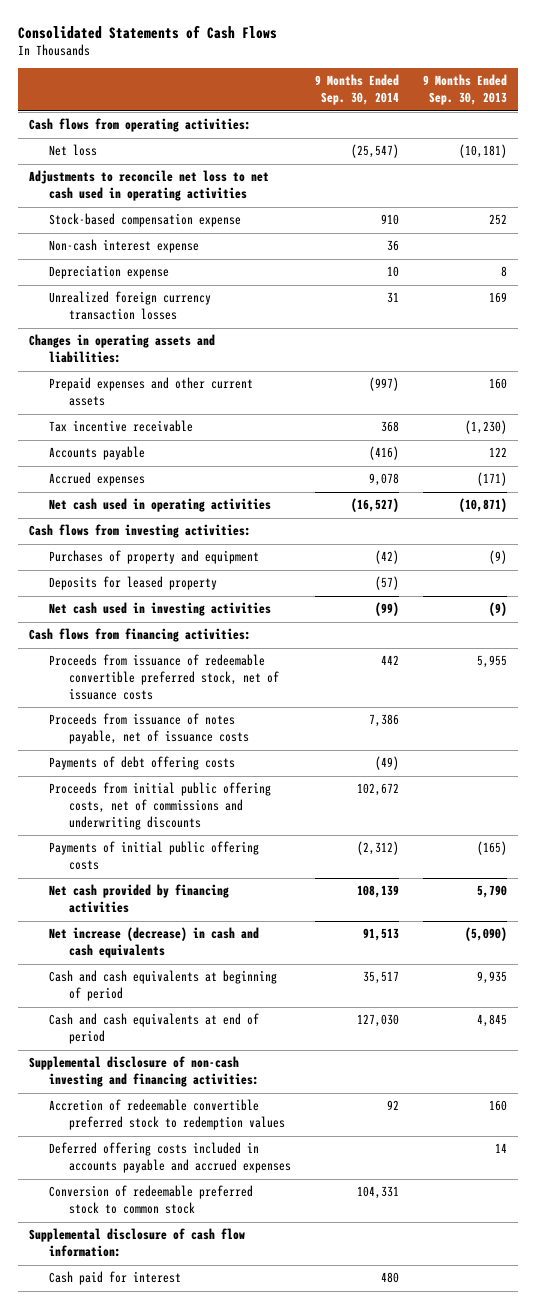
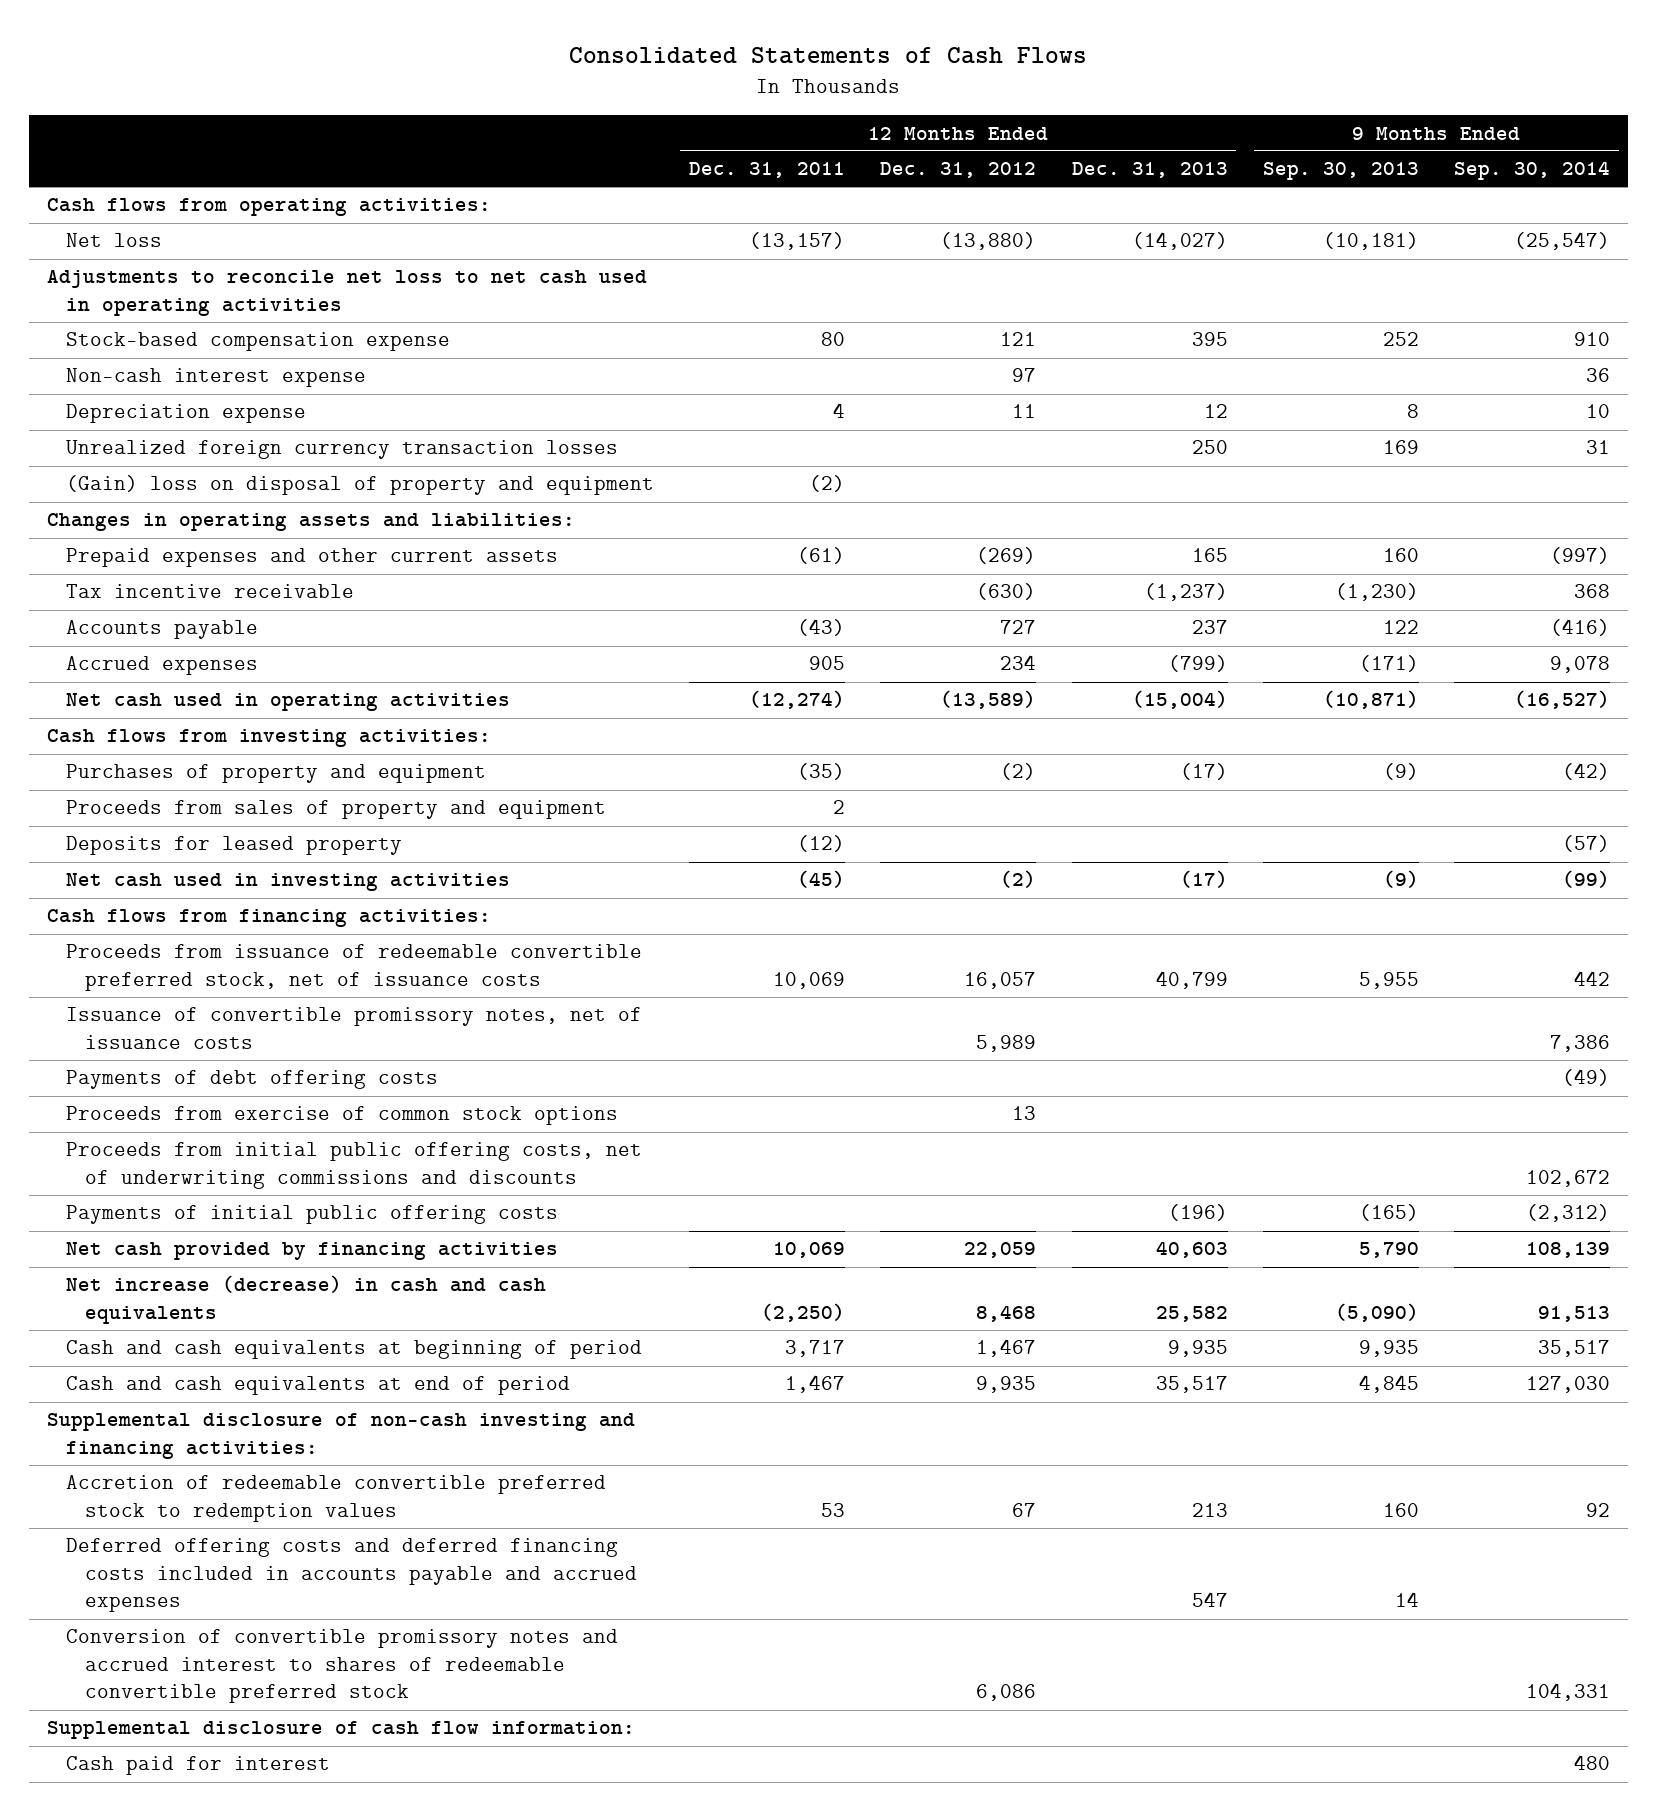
- | 9 Months Ended Sep. 30, 2014 | 9 Months Ended Sep. 30, 2013
+ | 12 Months Ended Dec. 31, 2011 | 12 Months Ended Dec. 31, 2012 | 12 Months Ended Dec. 31, 2013 | 9 Months Ended Sep. 30, 2013 | 9 Months Ended Sep. 30, 2014
+ (Gain) loss on disposal of property and equipment | (2) | | | |
+ Proceeds from sales of property and equipment | 2 | | | |
- Proceeds from issuance of notes payable, net of issuance costs | 7,386 |
+ Issuance of convertible promissory notes, net of issuance costs | | 5,989 | | | 7,386
- Proceeds from initial public offering costs, net of commissions and underwriting discounts | 102,672 |
+ Proceeds from exercise of common stock options | | 13 | | |
+ Proceeds from initial public offering costs, net of underwriting commissions and discounts | | | | | 102,672
- Deferred offering costs included in accounts payable and accrued expenses | | 14
- Conversion of redeemable preferred stock to common stock | 104,331 |
+ Deferred offering costs and deferred financing costs included in accounts payable and accrued expenses | | | 547 | 14 |
+ Conversion of convertible promissory notes and accrued interest to shares of redeemable convertible preferred stock | | 6,086 | | | 104,331

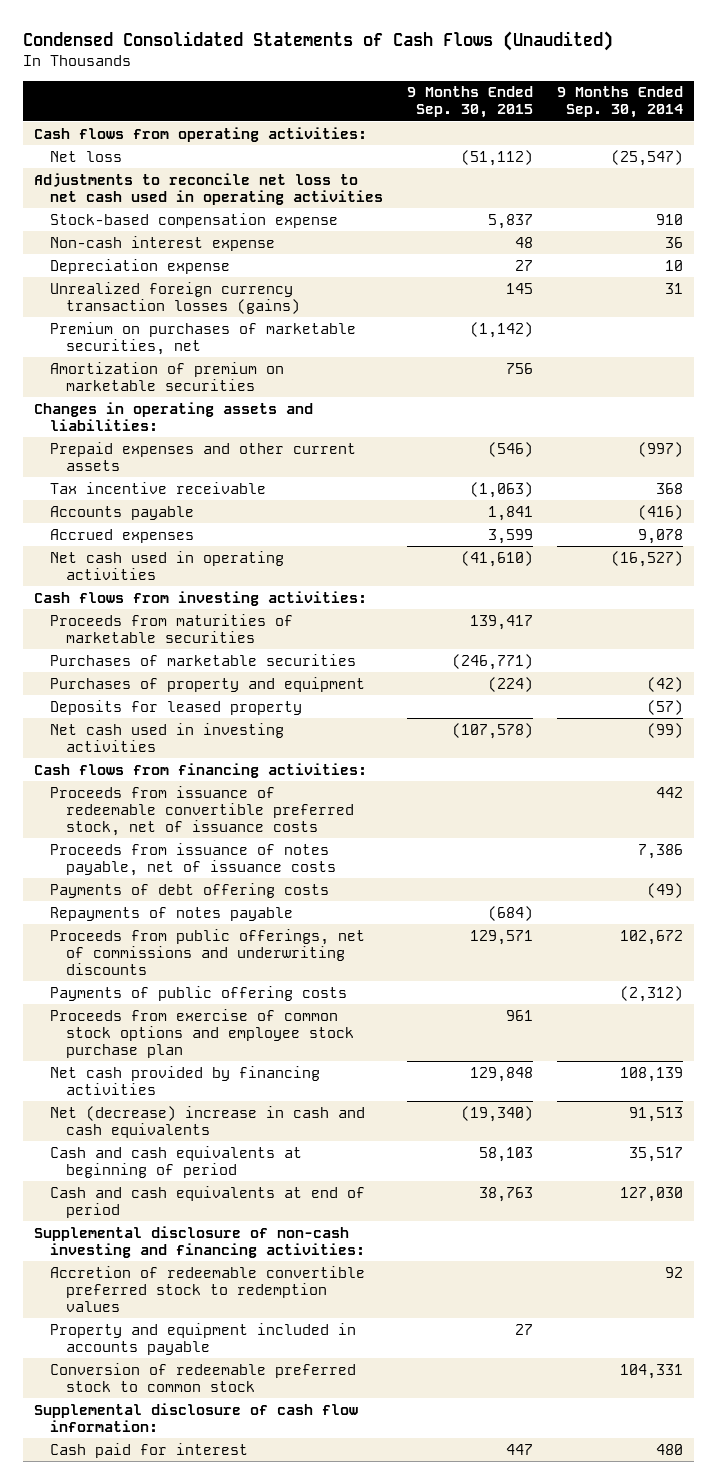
- Consolidated Statements of Cash Flows
+ Condensed Consolidated Statements of Cash Flows (Unaudited)
- | 12 Months Ended Dec. 31, 2011 | 12 Months Ended Dec. 31, 2012 | 12 Months Ended Dec. 31, 2013 | 9 Months Ended Sep. 30, 2013 | 9 Months Ended Sep. 30, 2014
+ | 9 Months Ended Sep. 30, 2015 | 9 Months Ended Sep. 30, 2014
- Unrealized foreign currency transaction losses | | | 250 | 169 | 31
- (Gain) loss on disposal of property and equipment | (2) | | | |
+ Unrealized foreign currency transaction losses (gains) | 145 | 31
+ Premium on purchases of marketable securities, net | (1,142) |
+ Amortization of premium on marketable securities | 756 |
+ Proceeds from maturities of marketable securities | 139,417 |
+ Purchases of marketable securities | (246,771) |
- Proceeds from sales of property and equipment | 2 | | | |
- Issuance of convertible promissory notes, net of issuance costs | | 5,989 | | | 7,386
+ Proceeds from issuance of notes payable, net of issuance costs | | 7,386
- Proceeds from exercise of common stock options | | 13 | | |
- Proceeds from initial public offering costs, net of underwriting commissions and discounts | | | | | 102,672
- Payments of initial public offering costs | | | (196) | (165) | (2,312)
+ Repayments of notes payable | (684) |
+ Proceeds from public offerings, net of commissions and underwriting discounts | 129,571 | 102,672
+ Payments of public offering costs | | (2,312)
+ Proceeds from exercise of common stock options and employee stock purchase plan | 961 |
- Net increase (decrease) in cash and cash equivalents | (2,250) | 8,468 | 25,582 | (5,090) | 91,513
+ Net (decrease) increase in cash and cash equivalents | (19,340) | 91,513
- Deferred offering costs and deferred financing costs included in accounts payable and accrued expenses | | | 547 | 14 |
- Conversion of convertible promissory notes and accrued interest to shares of redeemable convertible preferred stock | | 6,086 | | | 104,331
+ Property and equipment included in accounts payable | 27 |
+ Conversion of redeemable preferred stock to common stock | | 104,331

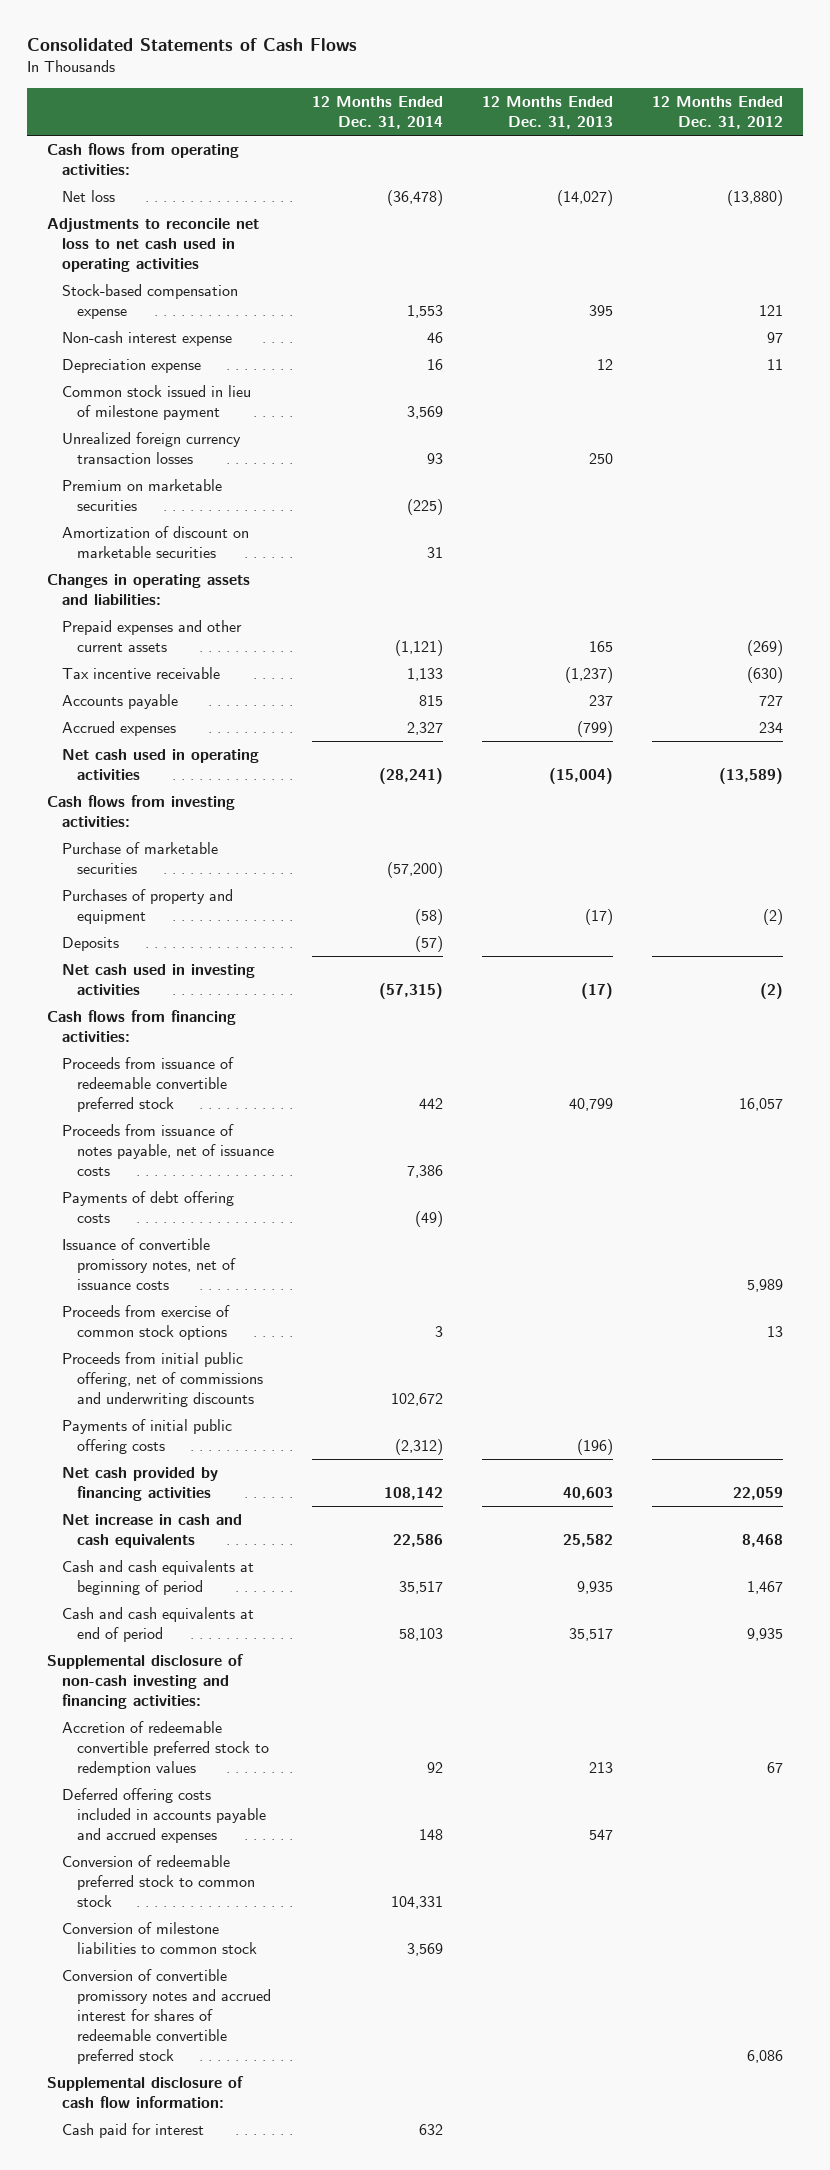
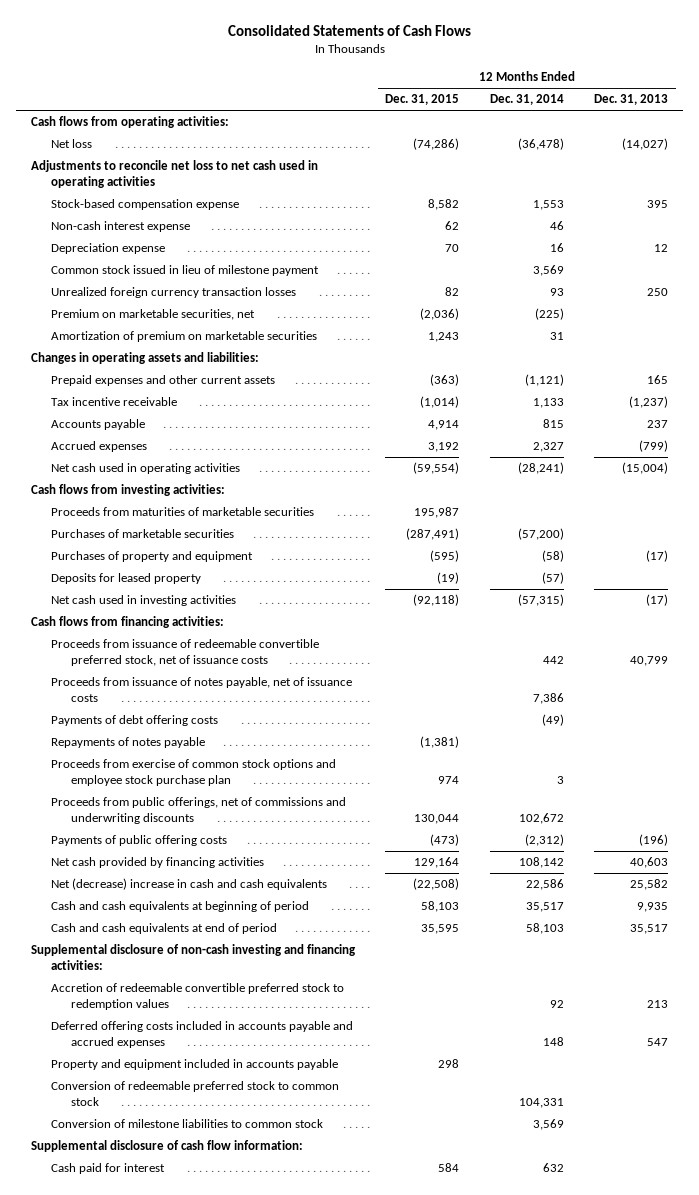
- | 12 Months Ended Dec. 31, 2014 | 12 Months Ended Dec. 31, 2013 | 12 Months Ended Dec. 31, 2012
+ | 12 Months Ended Dec. 31, 2015 | 12 Months Ended Dec. 31, 2014 | 12 Months Ended Dec. 31, 2013
- Premium on marketable securities | (225) | |
- Amortization of discount on marketable securities | 31 | |
+ Premium on marketable securities, net | (2,036) | (225) |
+ Amortization of premium on marketable securities | 1,243 | 31 |
- Purchase of marketable securities | (57,200) | |
+ Proceeds from maturities of marketable securities | 195,987 | |
+ Purchases of marketable securities | (287,491) | (57,200) |
- Deposits | (57) | |
+ Deposits for leased property | (19) | (57) |
- Proceeds from issuance of redeemable convertible preferred stock | 442 | 40,799 | 16,057
+ Proceeds from issuance of redeemable convertible preferred stock, net of issuance costs | | 442 | 40,799
- Issuance of convertible promissory notes, net of issuance costs | | | 5,989
- Proceeds from exercise of common stock options | 3 | | 13
- Proceeds from initial public offering, net of commissions and underwriting discounts | 102,672 | |
- Payments of initial public offering costs | (2,312) | (196) |
+ Repayments of notes payable | (1,381) | |
+ Proceeds from exercise of common stock options and employee stock purchase plan | 974 | 3 |
+ Proceeds from public offerings, net of commissions and underwriting discounts | 130,044 | 102,672 |
+ Payments of public offering costs | (473) | (2,312) | (196)
- Net increase in cash and cash equivalents | 22,586 | 25,582 | 8,468
+ Net (decrease) increase in cash and cash equivalents | (22,508) | 22,586 | 25,582
+ Property and equipment included in accounts payable | 298 | |
- Conversion of convertible promissory notes and accrued interest for shares of redeemable convertible preferred stock | | | 6,086

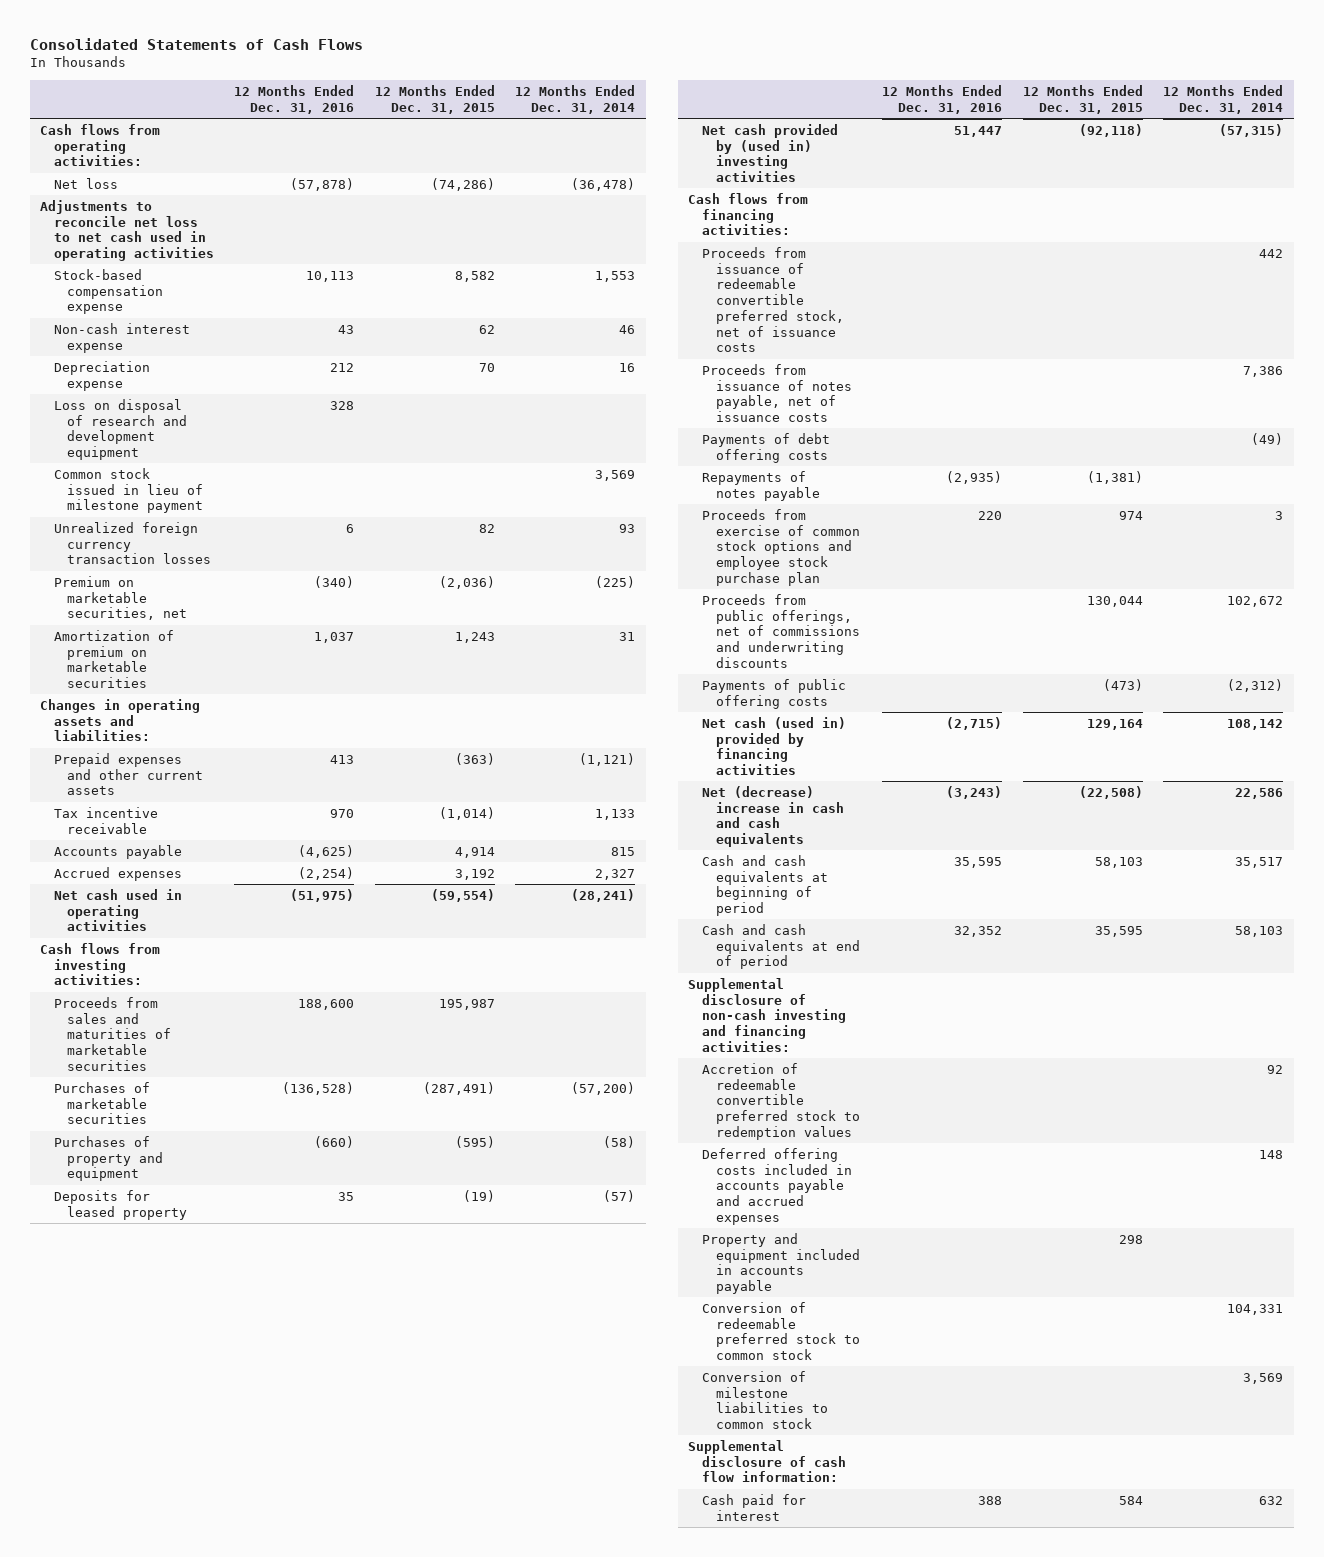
- | 12 Months Ended Dec. 31, 2015 | 12 Months Ended Dec. 31, 2014 | 12 Months Ended Dec. 31, 2013
+ | 12 Months Ended Dec. 31, 2016 | 12 Months Ended Dec. 31, 2015 | 12 Months Ended Dec. 31, 2014
+ Loss on disposal of research and development equipment | 328 | |
- Proceeds from maturities of marketable securities | 195,987 | |
+ Proceeds from sales and maturities of marketable securities | 188,600 | 195,987 |
- Net cash used in investing activities | (92,118) | (57,315) | (17)
+ Net cash provided by (used in) investing activities | 51,447 | (92,118) | (57,315)
- Net cash provided by financing activities | 129,164 | 108,142 | 40,603
+ Net cash (used in) provided by financing activities | (2,715) | 129,164 | 108,142

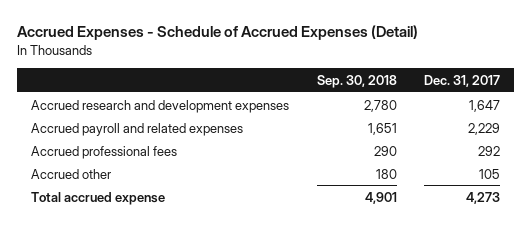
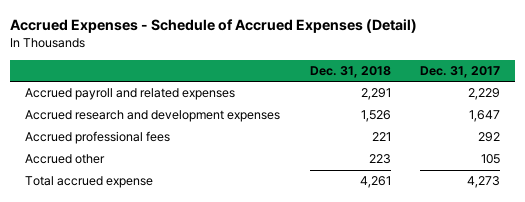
- | Sep. 30, 2018 | Dec. 31, 2017
+ | Dec. 31, 2018 | Dec. 31, 2017
moved down: Accrued research and development expenses | 1,526 | 1,647

